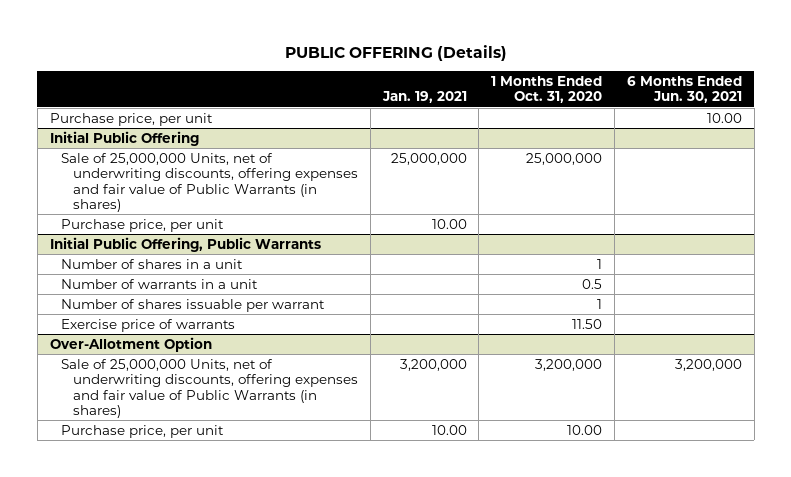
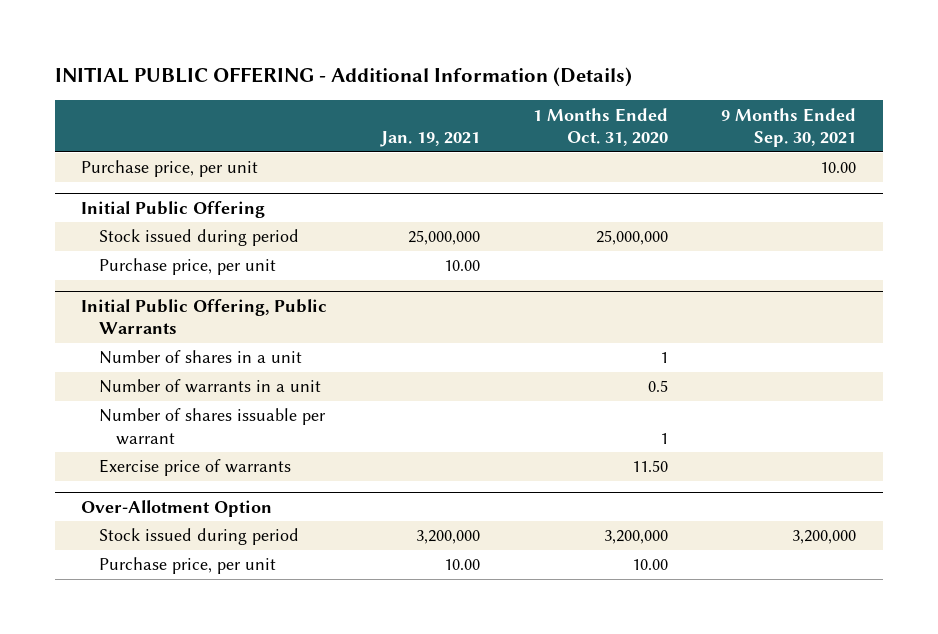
- PUBLIC OFFERING (Details)
+ INITIAL PUBLIC OFFERING - Additional Information (Details)
- | Jan. 19, 2021 | 1 Months Ended Oct. 31, 2020 | 6 Months Ended Jun. 30, 2021
+ | Jan. 19, 2021 | 1 Months Ended Oct. 31, 2020 | 9 Months Ended Sep. 30, 2021
@ Initial Public Offering
- Sale of 25,000,000 Units, net of underwriting discounts, offering expenses and fair value of Public Warrants (in shares) | 25,000,000 | 25,000,000 |
+ Stock issued during period | 25,000,000 | 25,000,000 |
@ Over-Allotment Option
- Sale of 25,000,000 Units, net of underwriting discounts, offering expenses and fair value of Public Warrants (in shares) | 3,200,000 | 3,200,000 | 3,200,000
+ Stock issued during period | 3,200,000 | 3,200,000 | 3,200,000

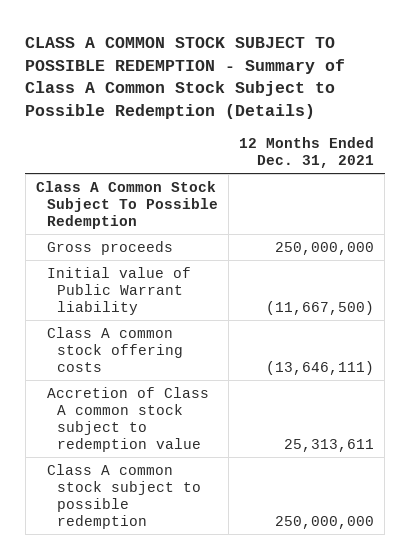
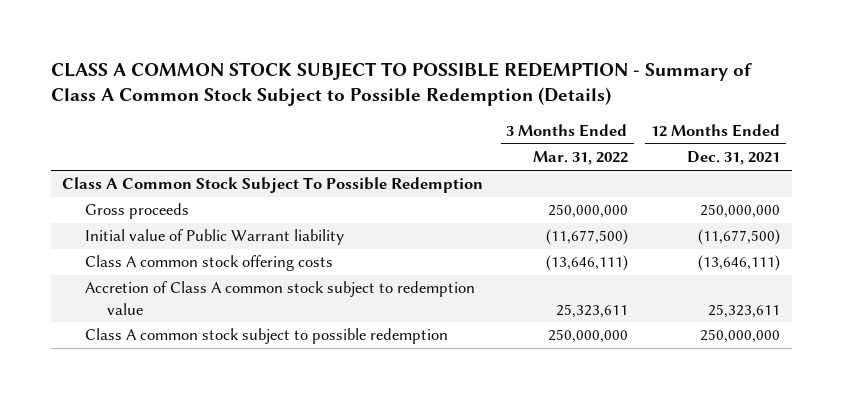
- | 12 Months Ended Dec. 31, 2021
+ | 3 Months Ended Mar. 31, 2022 | 12 Months Ended Dec. 31, 2021
- Initial value of Public Warrant liability | (11,667,500)
+ Initial value of Public Warrant liability | (11,677,500) | (11,677,500)
- Accretion of Class A common stock subject to redemption value | 25,313,611
+ Accretion of Class A common stock subject to redemption value | 25,323,611 | 25,323,611

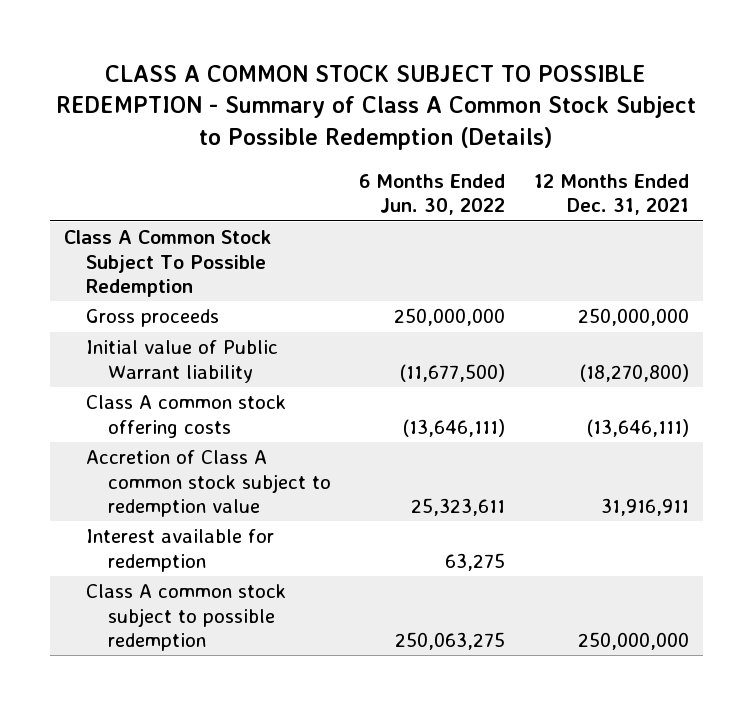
- | 3 Months Ended Mar. 31, 2022 | 12 Months Ended Dec. 31, 2021
+ | 6 Months Ended Jun. 30, 2022 | 12 Months Ended Dec. 31, 2021
- Initial value of Public Warrant liability | (11,677,500) | (11,677,500)
+ Initial value of Public Warrant liability | (11,677,500) | (18,270,800)
- Accretion of Class A common stock subject to redemption value | 25,323,611 | 25,323,611
+ Accretion of Class A common stock subject to redemption value | 25,323,611 | 31,916,911
+ Interest available for redemption | 63,275 |

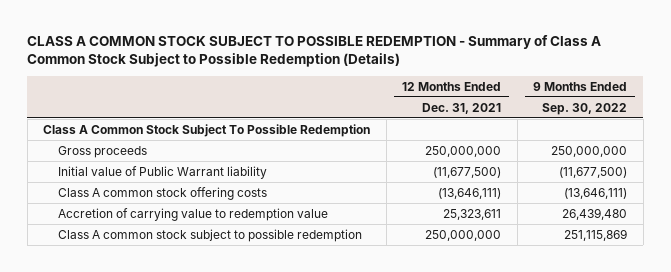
- | 6 Months Ended Jun. 30, 2022 | 12 Months Ended Dec. 31, 2021
+ | 12 Months Ended Dec. 31, 2021 | 9 Months Ended Sep. 30, 2022
- Initial value of Public Warrant liability | (11,677,500) | (18,270,800)
+ Initial value of Public Warrant liability | (11,677,500) | (11,677,500)
- Accretion of Class A common stock subject to redemption value | 25,323,611 | 31,916,911
- Interest available for redemption | 63,275 |
+ Accretion of carrying value to redemption value | 25,323,611 | 26,439,480

